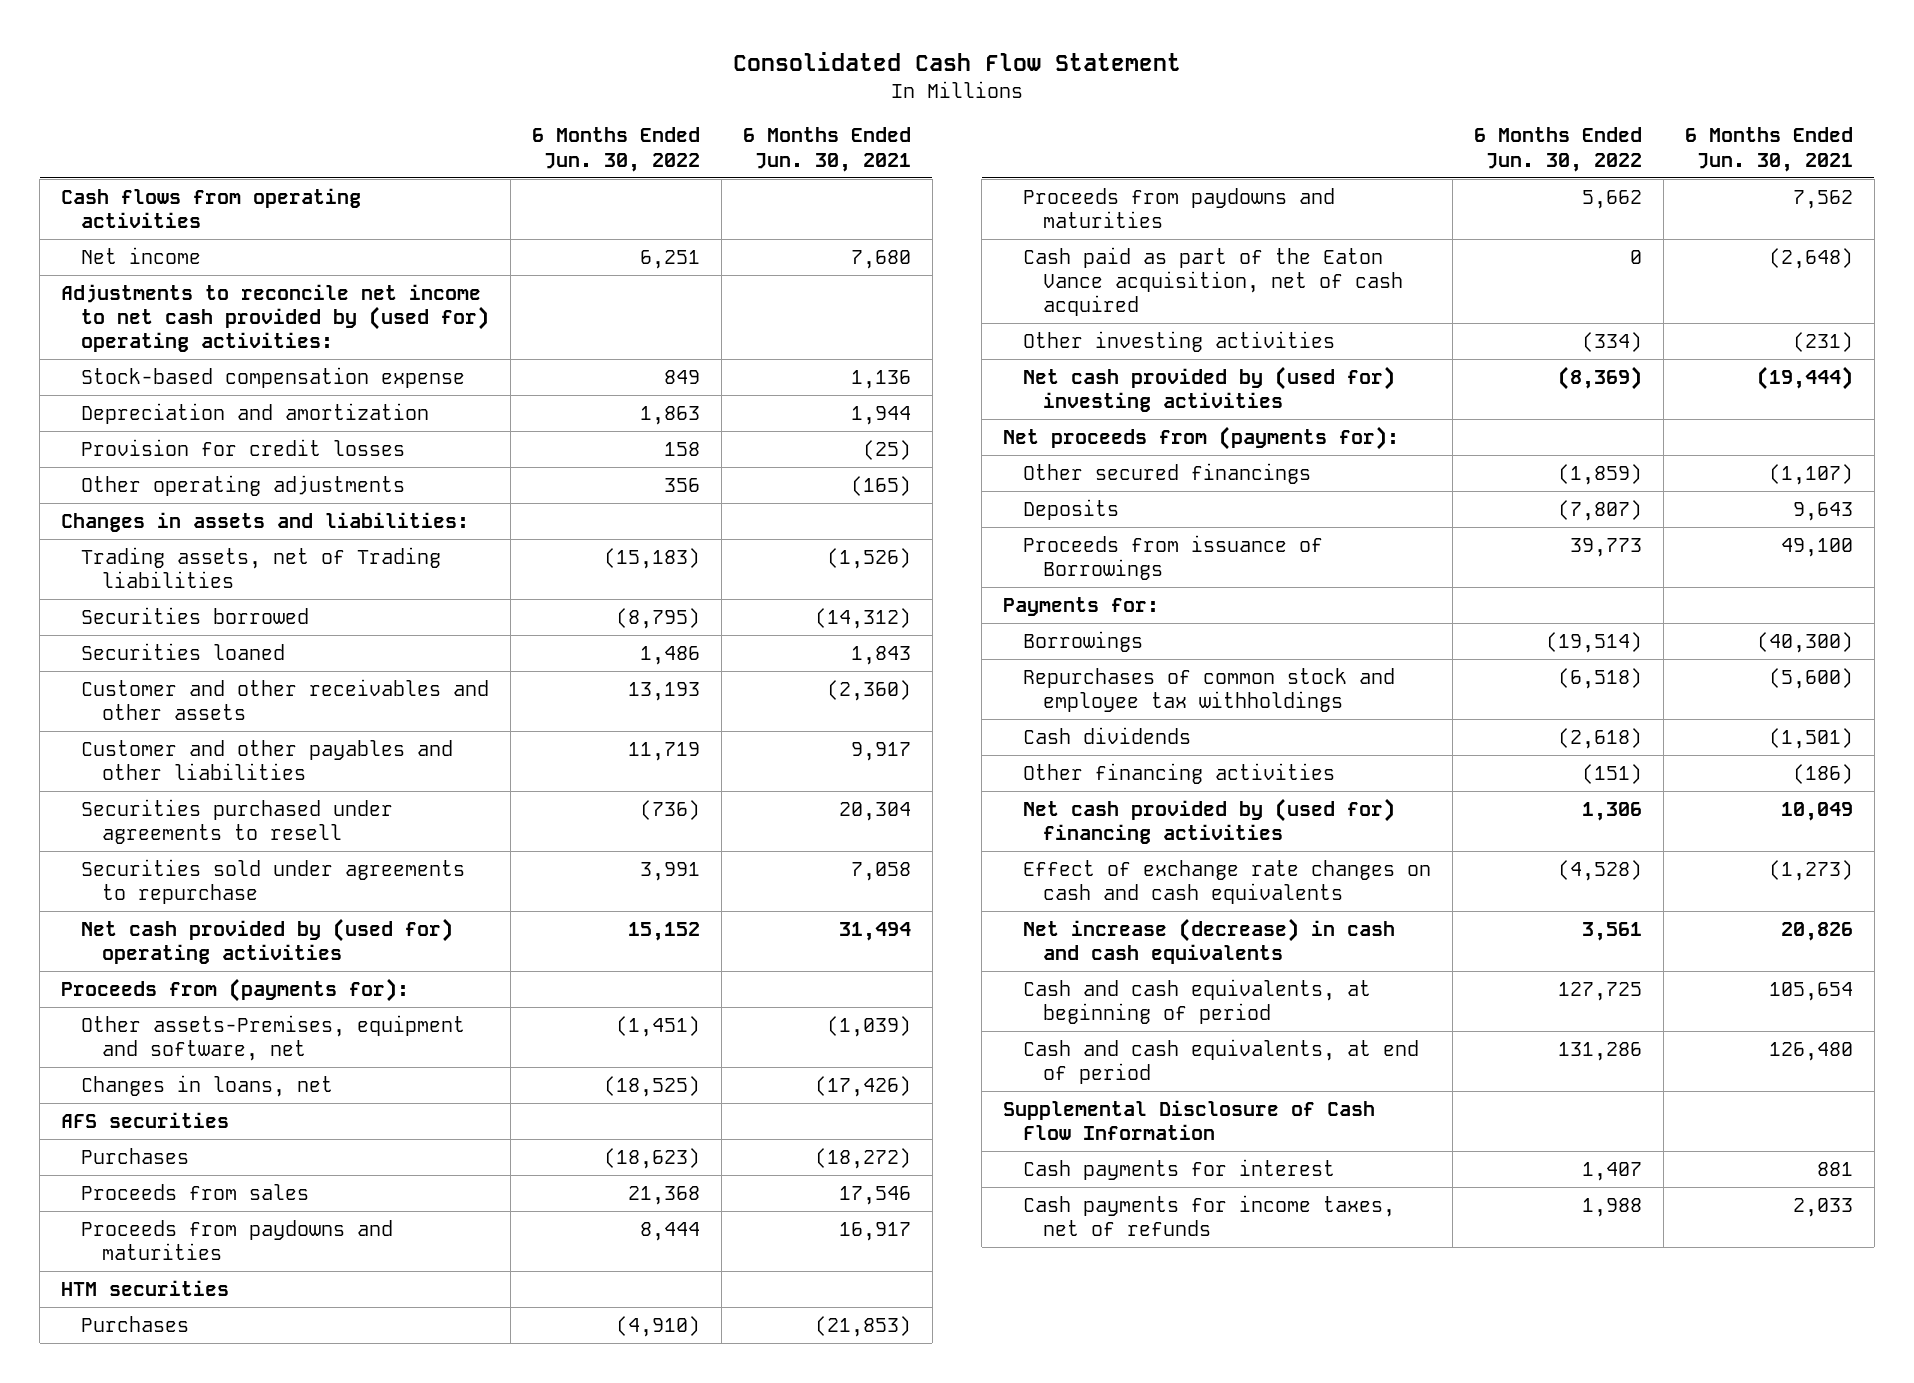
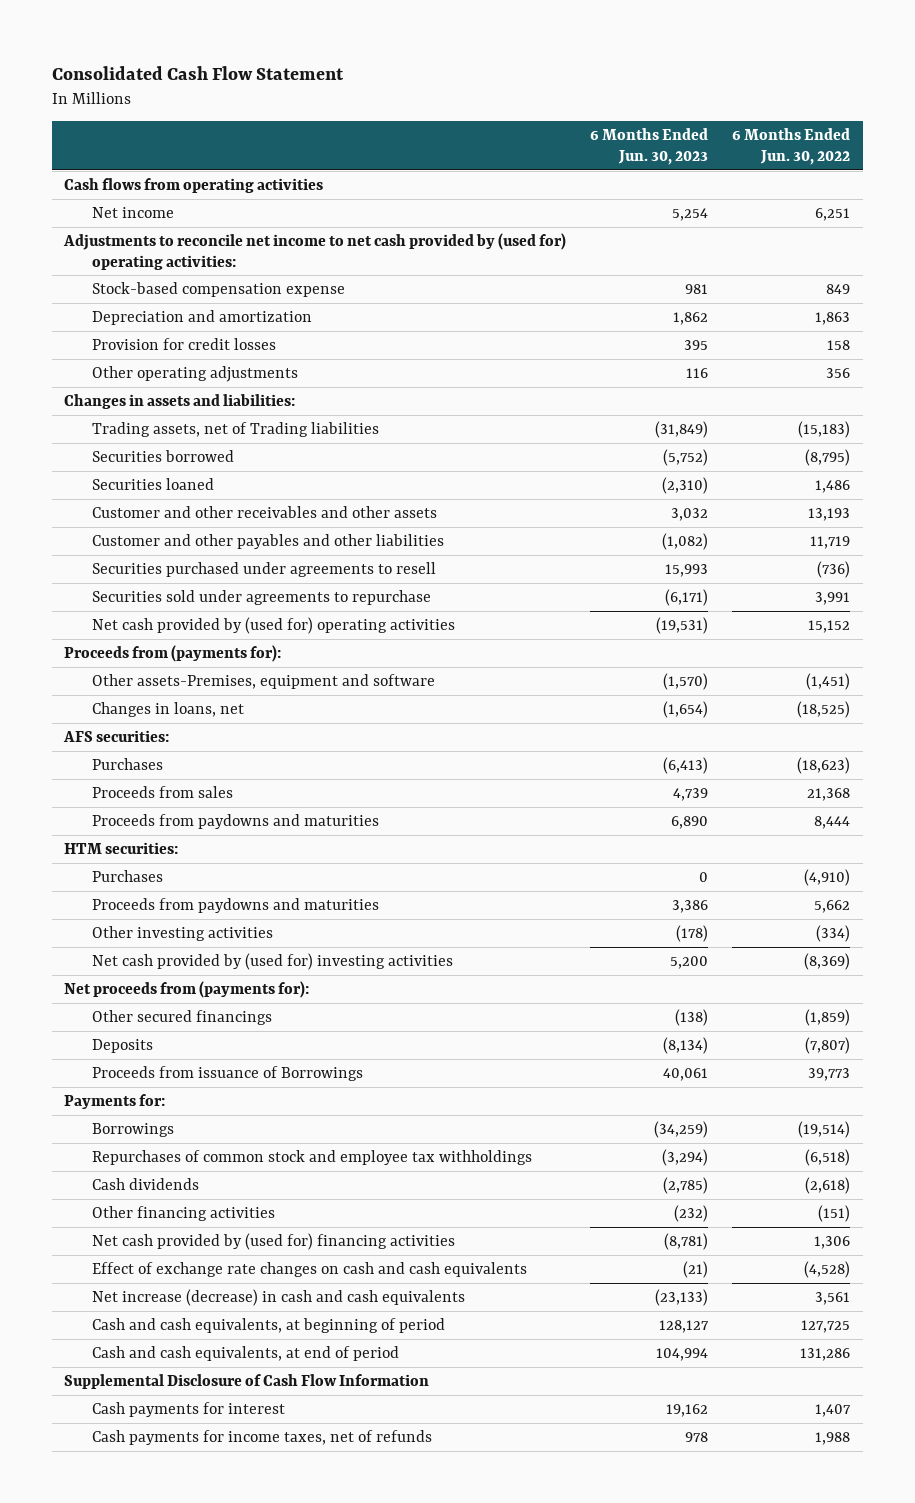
- | 6 Months Ended Jun. 30, 2022 | 6 Months Ended Jun. 30, 2021
+ | 6 Months Ended Jun. 30, 2023 | 6 Months Ended Jun. 30, 2022
- Other assets-Premises, equipment and software, net | (1,451) | (1,039)
+ Other assets-Premises, equipment and software | (1,570) | (1,451)
- AFS securities
+ AFS securities:
- HTM securities
+ HTM securities:
- Cash paid as part of the Eaton Vance acquisition, net of cash acquired | 0 | (2,648)

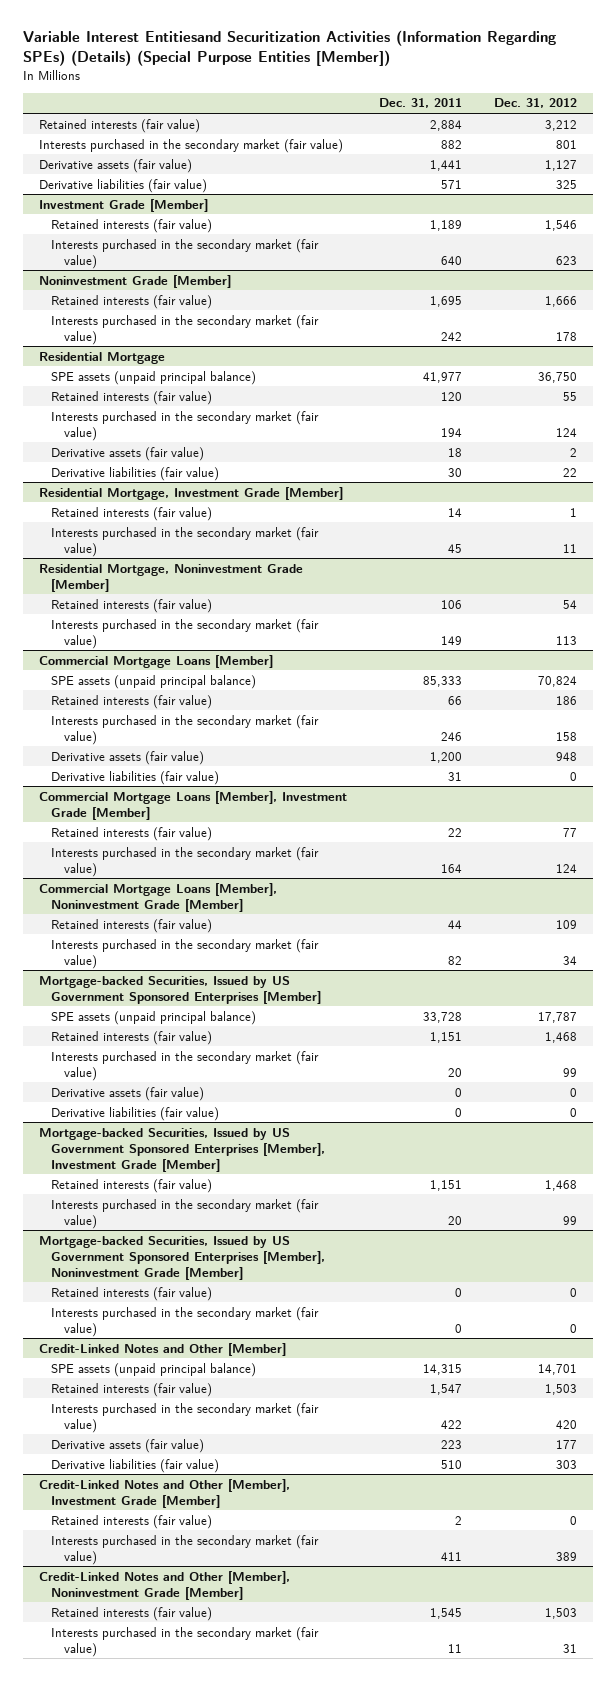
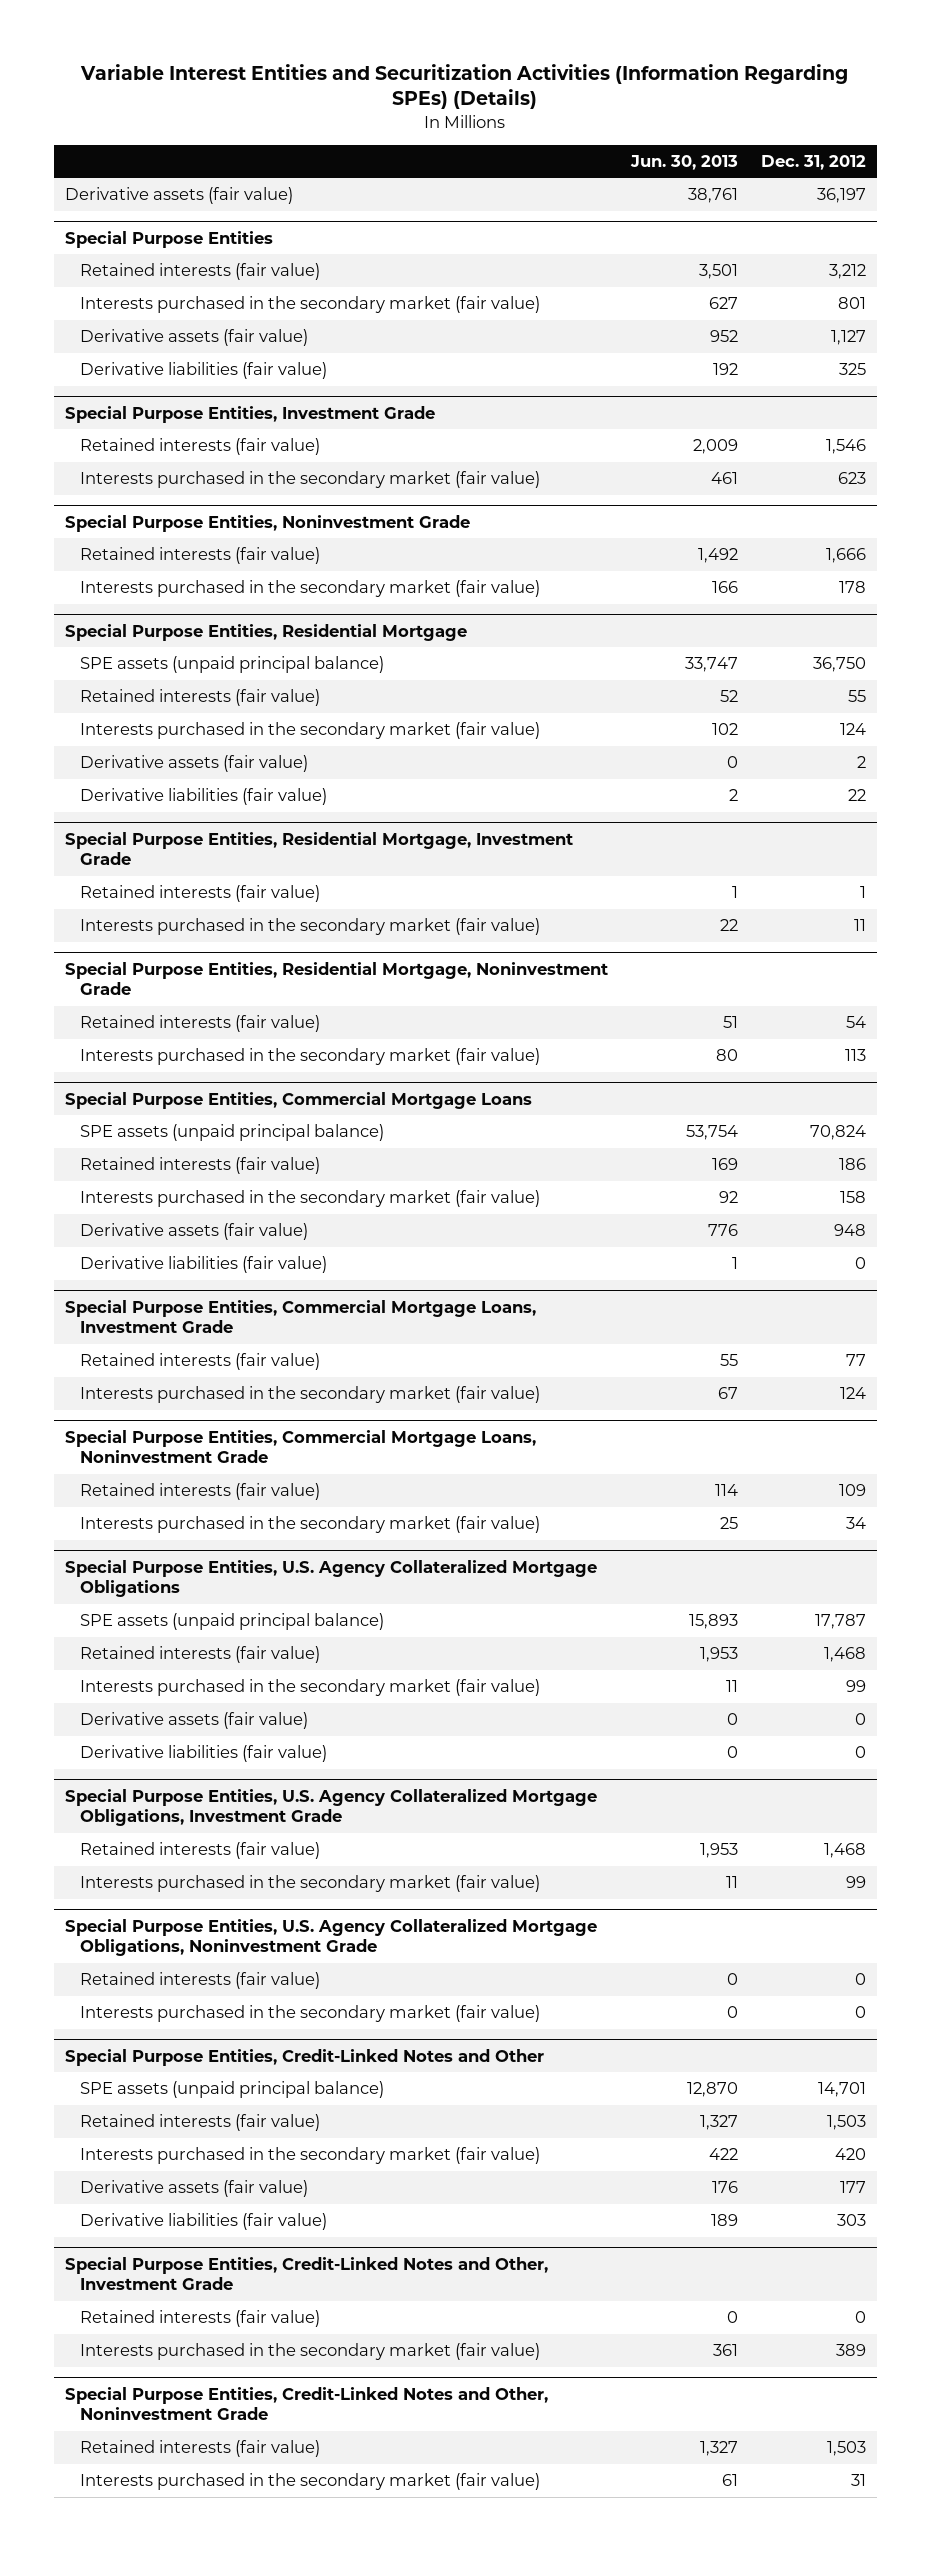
- Variable Interest Entitiesand Securitization Activities (Information Regarding SPEs) (Details) (Special Purpose Entities [Member])
+ Variable Interest Entities and Securitization Activities (Information Regarding SPEs) (Details)
- | Dec. 31, 2011 | Dec. 31, 2012
+ | Jun. 30, 2013 | Dec. 31, 2012
+ Derivative assets (fair value) | 38,761 | 36,197
+ Special Purpose Entities
- Investment Grade [Member]
+ Special Purpose Entities, Investment Grade
- Noninvestment Grade [Member]
+ Special Purpose Entities, Noninvestment Grade
- Residential Mortgage
+ Special Purpose Entities, Residential Mortgage
- Residential Mortgage, Investment Grade [Member]
+ Special Purpose Entities, Residential Mortgage, Investment Grade
- Residential Mortgage, Noninvestment Grade [Member]
+ Special Purpose Entities, Residential Mortgage, Noninvestment Grade
- Commercial Mortgage Loans [Member]
+ Special Purpose Entities, Commercial Mortgage Loans
- Commercial Mortgage Loans [Member], Investment Grade [Member]
+ Special Purpose Entities, Commercial Mortgage Loans, Investment Grade
- Commercial Mortgage Loans [Member], Noninvestment Grade [Member]
+ Special Purpose Entities, Commercial Mortgage Loans, Noninvestment Grade
- Mortgage-backed Securities, Issued by US Government Sponsored Enterprises [Member]
+ Special Purpose Entities, U.S. Agency Collateralized Mortgage Obligations
- Mortgage-backed Securities, Issued by US Government Sponsored Enterprises [Member], Investment Grade [Member]
+ Special Purpose Entities, U.S. Agency Collateralized Mortgage Obligations, Investment Grade
- Mortgage-backed Securities, Issued by US Government Sponsored Enterprises [Member], Noninvestment Grade [Member]
+ Special Purpose Entities, U.S. Agency Collateralized Mortgage Obligations, Noninvestment Grade
- Credit-Linked Notes and Other [Member]
+ Special Purpose Entities, Credit-Linked Notes and Other
- Credit-Linked Notes and Other [Member], Investment Grade [Member]
+ Special Purpose Entities, Credit-Linked Notes and Other, Investment Grade
- Credit-Linked Notes and Other [Member], Noninvestment Grade [Member]
+ Special Purpose Entities, Credit-Linked Notes and Other, Noninvestment Grade

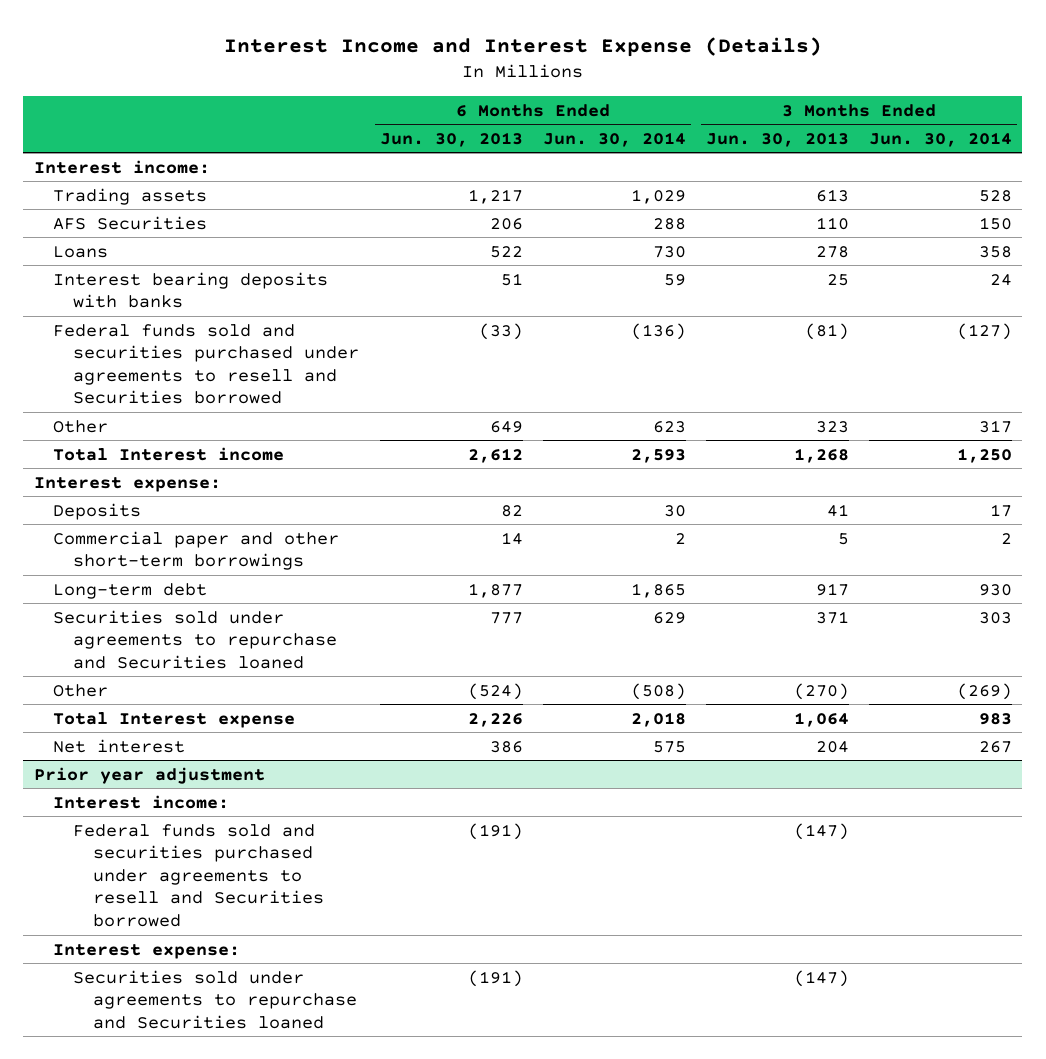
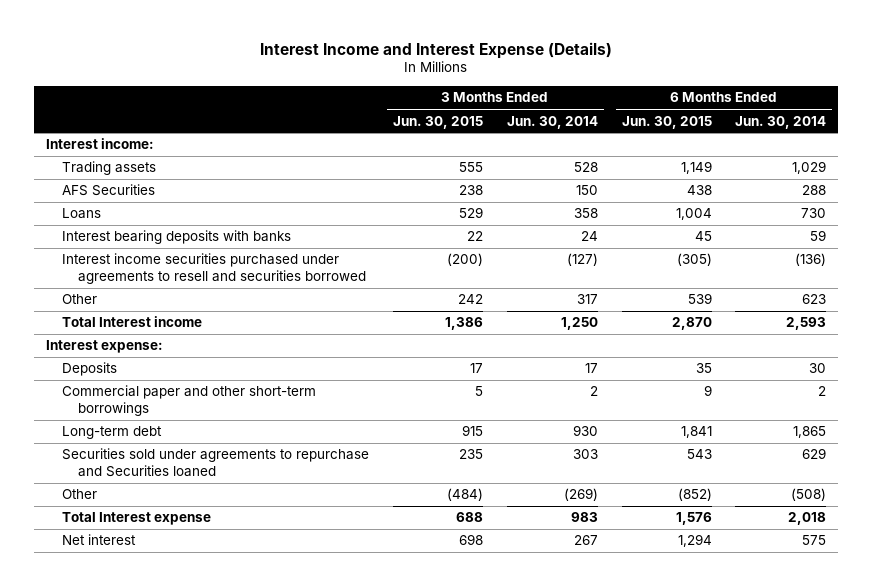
- | 6 Months Ended Jun. 30, 2013 | 6 Months Ended Jun. 30, 2014 | 3 Months Ended Jun. 30, 2013 | 3 Months Ended Jun. 30, 2014
+ | 3 Months Ended Jun. 30, 2015 | 3 Months Ended Jun. 30, 2014 | 6 Months Ended Jun. 30, 2015 | 6 Months Ended Jun. 30, 2014
- Federal funds sold and securities purchased under agreements to resell and Securities borrowed | (33) | (136) | (81) | (127)
+ Interest income securities purchased under agreements to resell and securities borrowed | (200) | (127) | (305) | (136)
- Prior year adjustment
- Interest income:
- Federal funds sold and securities purchased under agreements to resell and Securities borrowed | (191) | | (147) |
- Interest expense:
- Securities sold under agreements to repurchase and Securities loaned | (191) | | (147) |

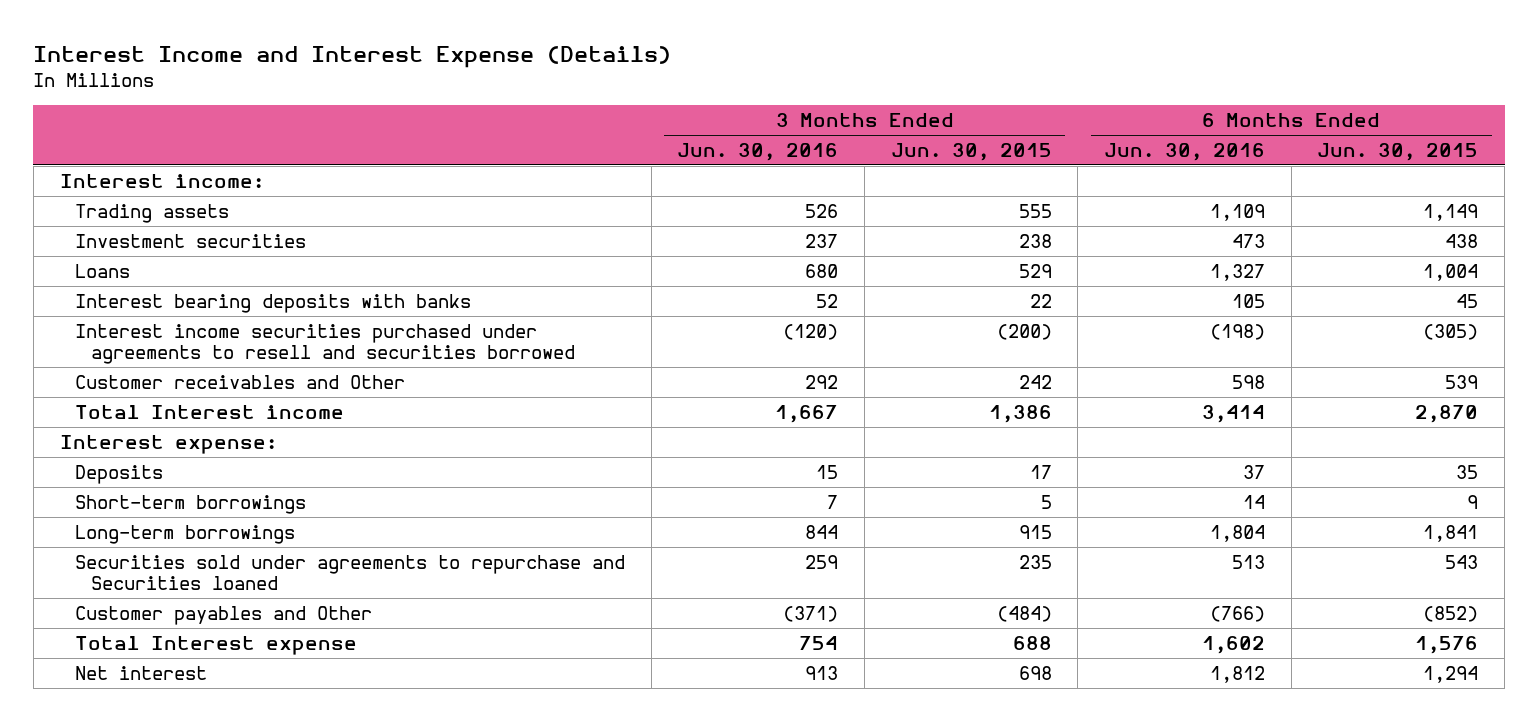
- | 3 Months Ended Jun. 30, 2015 | 3 Months Ended Jun. 30, 2014 | 6 Months Ended Jun. 30, 2015 | 6 Months Ended Jun. 30, 2014
+ | 3 Months Ended Jun. 30, 2016 | 3 Months Ended Jun. 30, 2015 | 6 Months Ended Jun. 30, 2016 | 6 Months Ended Jun. 30, 2015
- AFS Securities | 238 | 150 | 438 | 288
+ Investment securities | 237 | 238 | 473 | 438
- Other | 242 | 317 | 539 | 623
+ Customer receivables and Other | 292 | 242 | 598 | 539
- Commercial paper and other short-term borrowings | 5 | 2 | 9 | 2
- Long-term debt | 915 | 930 | 1,841 | 1,865
+ Short-term borrowings | 7 | 5 | 14 | 9
+ Long-term borrowings | 844 | 915 | 1,804 | 1,841
- Other | (484) | (269) | (852) | (508)
+ Customer payables and Other | (371) | (484) | (766) | (852)

